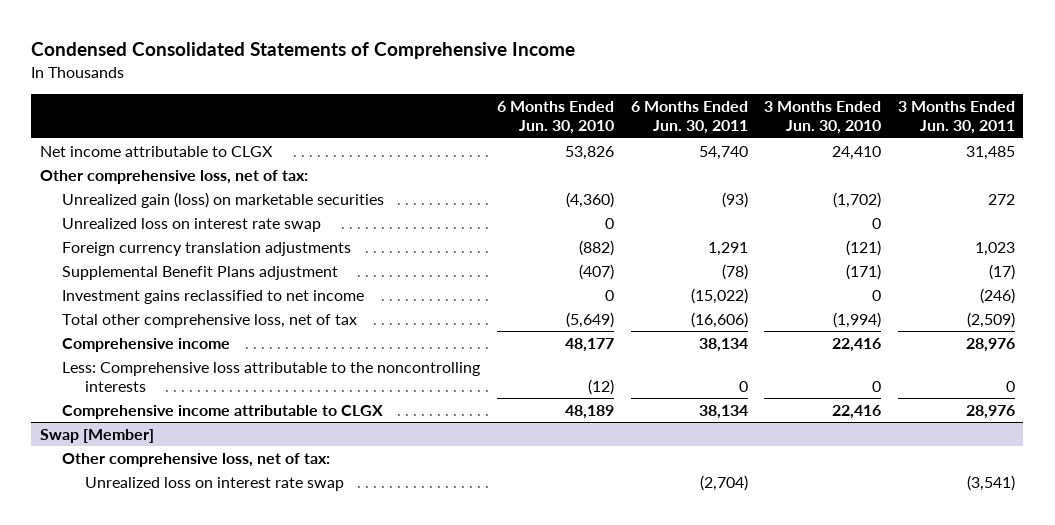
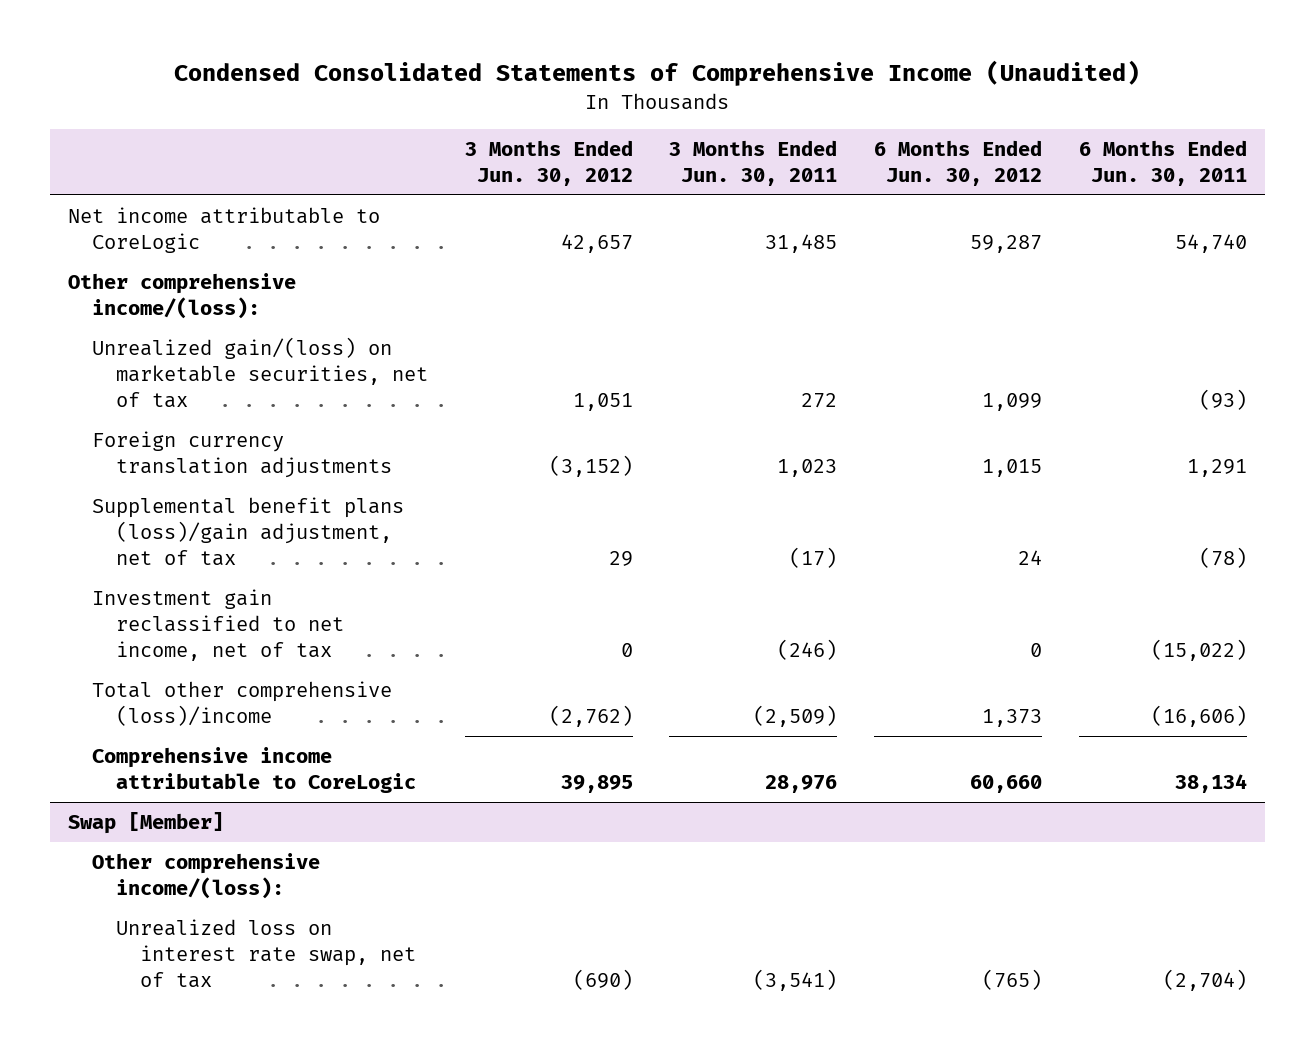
- Condensed Consolidated Statements of Comprehensive Income
+ Condensed Consolidated Statements of Comprehensive Income (Unaudited)
- | 6 Months Ended Jun. 30, 2010 | 6 Months Ended Jun. 30, 2011 | 3 Months Ended Jun. 30, 2010 | 3 Months Ended Jun. 30, 2011
+ | 3 Months Ended Jun. 30, 2012 | 3 Months Ended Jun. 30, 2011 | 6 Months Ended Jun. 30, 2012 | 6 Months Ended Jun. 30, 2011
- Net income attributable to CLGX | 53,826 | 54,740 | 24,410 | 31,485
- Other comprehensive loss, net of tax:
- Unrealized gain (loss) on marketable securities | (4,360) | (93) | (1,702) | 272
- Unrealized loss on interest rate swap | 0 | | 0 |
+ Net income attributable to CoreLogic | 42,657 | 31,485 | 59,287 | 54,740
+ Other comprehensive income/(loss):
+ Unrealized gain/(loss) on marketable securities, net of tax | 1,051 | 272 | 1,099 | (93)
- Supplemental Benefit Plans adjustment | (407) | (78) | (171) | (17)
- Investment gains reclassified to net income | 0 | (15,022) | 0 | (246)
- Total other comprehensive loss, net of tax | (5,649) | (16,606) | (1,994) | (2,509)
- Comprehensive income | 48,177 | 38,134 | 22,416 | 28,976
- Less: Comprehensive loss attributable to the noncontrolling interests | (12) | 0 | 0 | 0
- Comprehensive income attributable to CLGX | 48,189 | 38,134 | 22,416 | 28,976
+ Supplemental benefit plans (loss)/gain adjustment, net of tax | 29 | (17) | 24 | (78)
+ Investment gain reclassified to net income, net of tax | 0 | (246) | 0 | (15,022)
+ Total other comprehensive (loss)/income | (2,762) | (2,509) | 1,373 | (16,606)
+ Comprehensive income attributable to CoreLogic | 39,895 | 28,976 | 60,660 | 38,134
@ Swap [Member]
- Other comprehensive loss, net of tax:
- Unrealized loss on interest rate swap | | (2,704) | | (3,541)
+ Other comprehensive income/(loss):
+ Unrealized loss on interest rate swap, net of tax | (690) | (3,541) | (765) | (2,704)

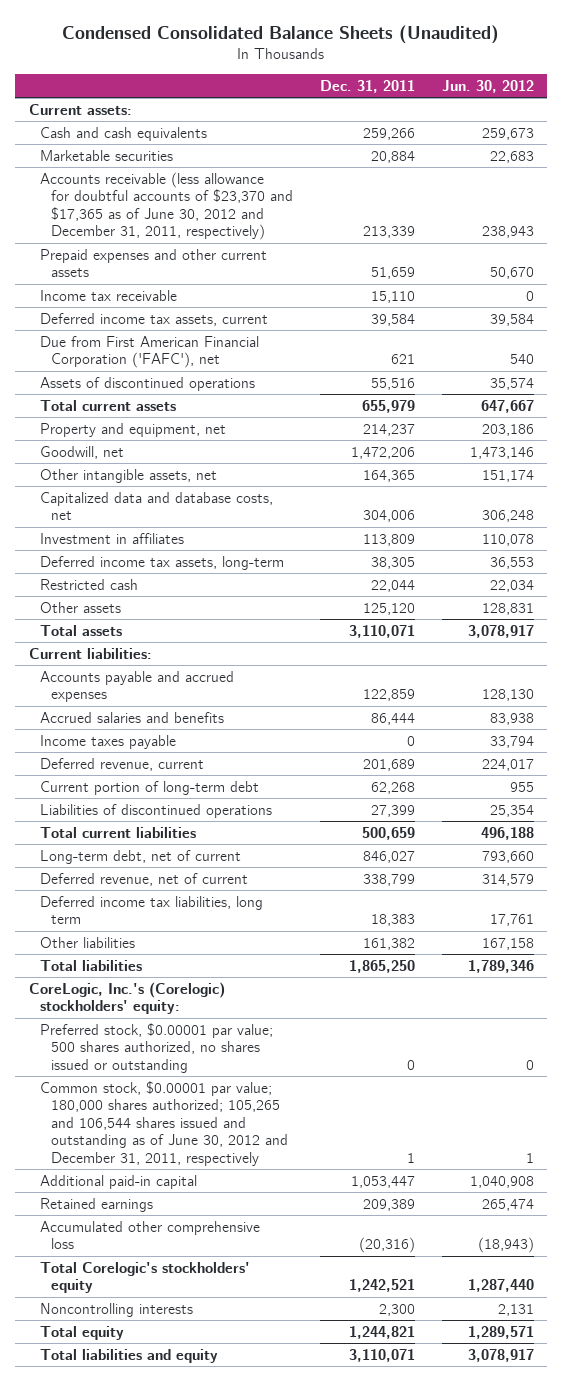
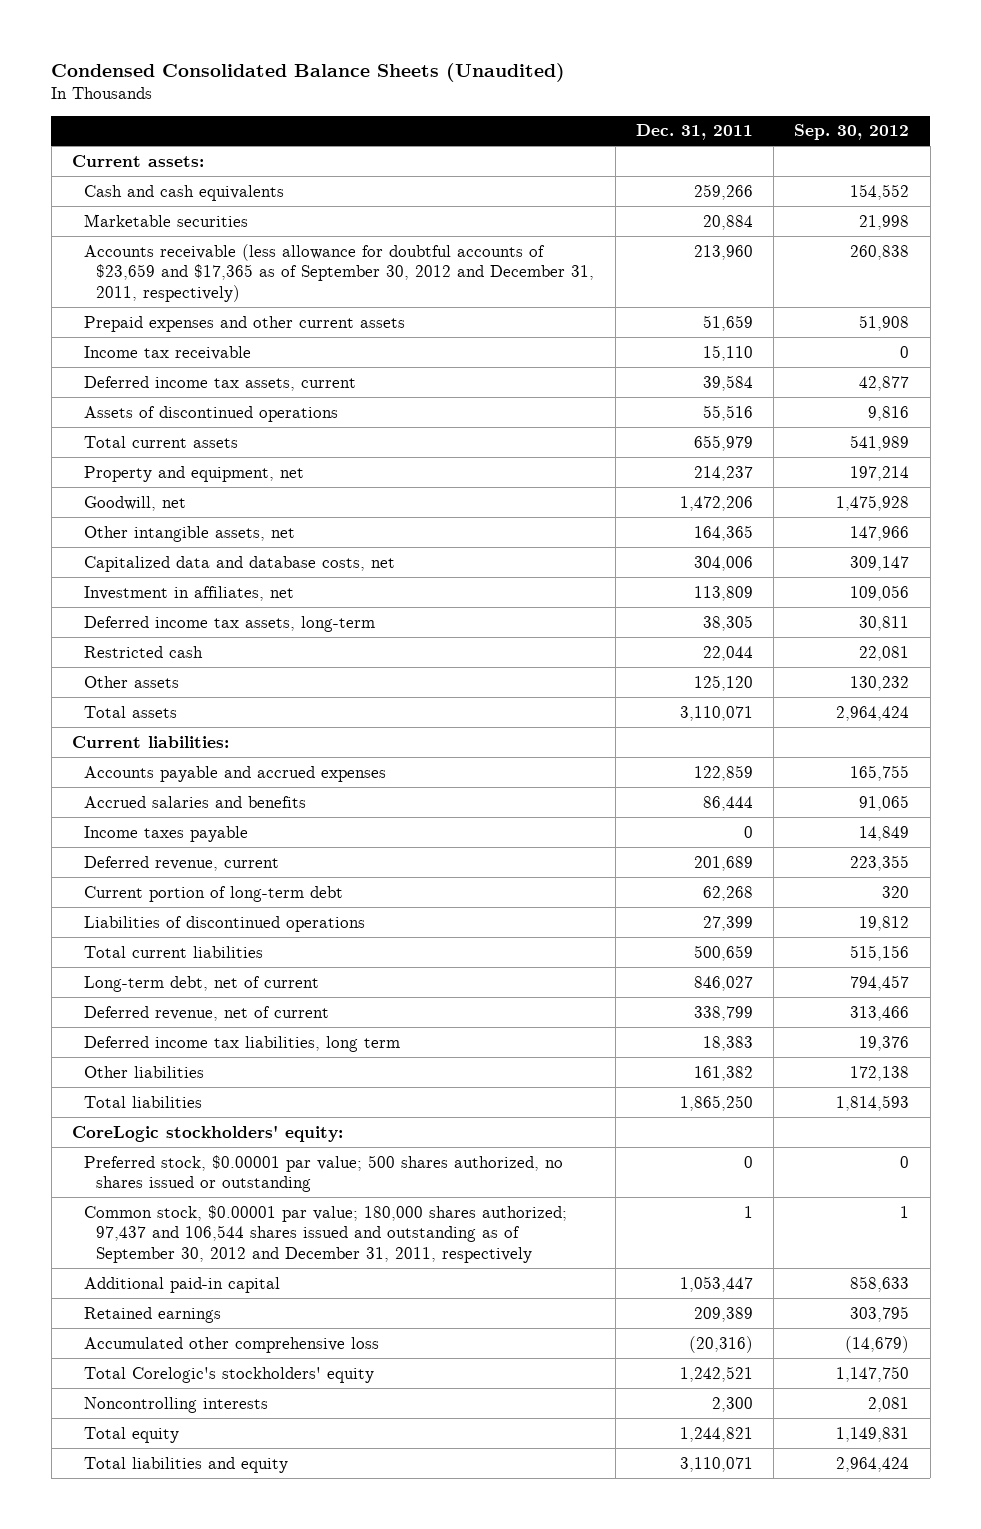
- | Dec. 31, 2011 | Jun. 30, 2012
+ | Dec. 31, 2011 | Sep. 30, 2012
- Accounts receivable (less allowance for doubtful accounts of $23,370 and $17,365 as of June 30, 2012 and December 31, 2011, respectively) | 213,339 | 238,943
+ Accounts receivable (less allowance for doubtful accounts of $23,659 and $17,365 as of September 30, 2012 and December 31, 2011, respectively) | 213,960 | 260,838
- Due from First American Financial Corporation ('FAFC'), net | 621 | 540
- Investment in affiliates | 113,809 | 110,078
+ Investment in affiliates, net | 113,809 | 109,056
- CoreLogic, Inc.'s (Corelogic) stockholders' equity:
+ CoreLogic stockholders' equity:
- Common stock, $0.00001 par value; 180,000 shares authorized; 105,265 and 106,544 shares issued and outstanding as of June 30, 2012 and December 31, 2011, respectively | 1 | 1
+ Common stock, $0.00001 par value; 180,000 shares authorized; 97,437 and 106,544 shares issued and outstanding as of September 30, 2012 and December 31, 2011, respectively | 1 | 1

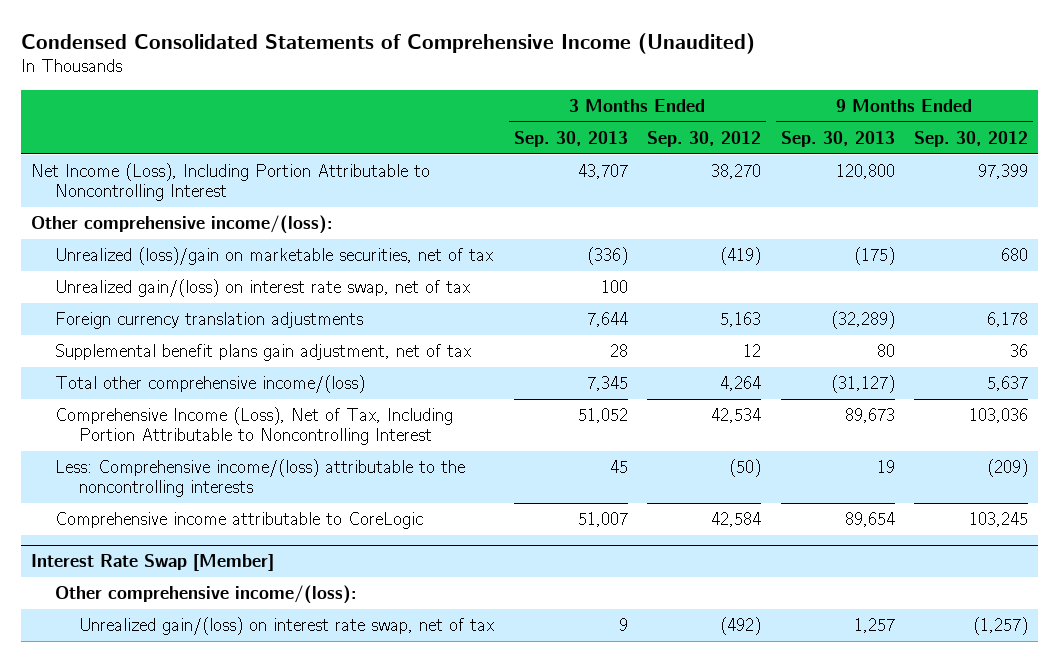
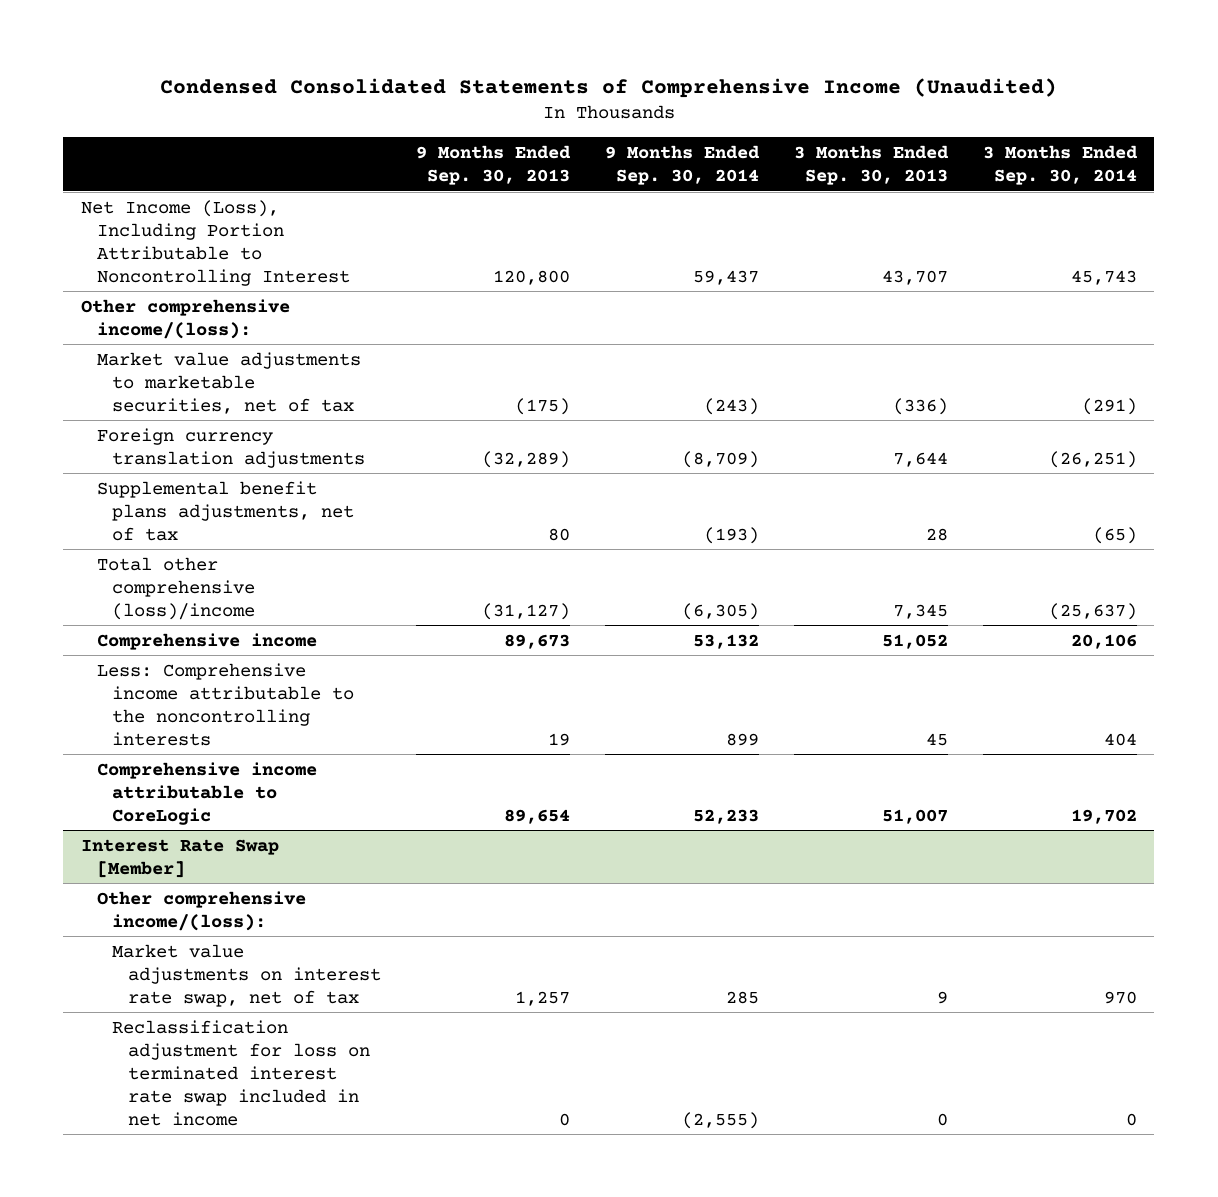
- | 3 Months Ended Sep. 30, 2013 | 3 Months Ended Sep. 30, 2012 | 9 Months Ended Sep. 30, 2013 | 9 Months Ended Sep. 30, 2012
+ | 9 Months Ended Sep. 30, 2013 | 9 Months Ended Sep. 30, 2014 | 3 Months Ended Sep. 30, 2013 | 3 Months Ended Sep. 30, 2014
- Unrealized (loss)/gain on marketable securities, net of tax | (336) | (419) | (175) | 680
- Unrealized gain/(loss) on interest rate swap, net of tax | 100 | | |
+ Market value adjustments to marketable securities, net of tax | (175) | (243) | (336) | (291)
- Supplemental benefit plans gain adjustment, net of tax | 28 | 12 | 80 | 36
- Total other comprehensive income/(loss) | 7,345 | 4,264 | (31,127) | 5,637
- Comprehensive Income (Loss), Net of Tax, Including Portion Attributable to Noncontrolling Interest | 51,052 | 42,534 | 89,673 | 103,036
- Less: Comprehensive income/(loss) attributable to the noncontrolling interests | 45 | (50) | 19 | (209)
+ Supplemental benefit plans adjustments, net of tax | 80 | (193) | 28 | (65)
+ Total other comprehensive (loss)/income | (31,127) | (6,305) | 7,345 | (25,637)
+ Comprehensive income | 89,673 | 53,132 | 51,052 | 20,106
+ Less: Comprehensive income attributable to the noncontrolling interests | 19 | 899 | 45 | 404
@ Interest Rate Swap [Member]
- Unrealized gain/(loss) on interest rate swap, net of tax | 9 | (492) | 1,257 | (1,257)
+ Market value adjustments on interest rate swap, net of tax | 1,257 | 285 | 9 | 970
+ Reclassification adjustment for loss on terminated interest rate swap included in net income | 0 | (2,555) | 0 | 0

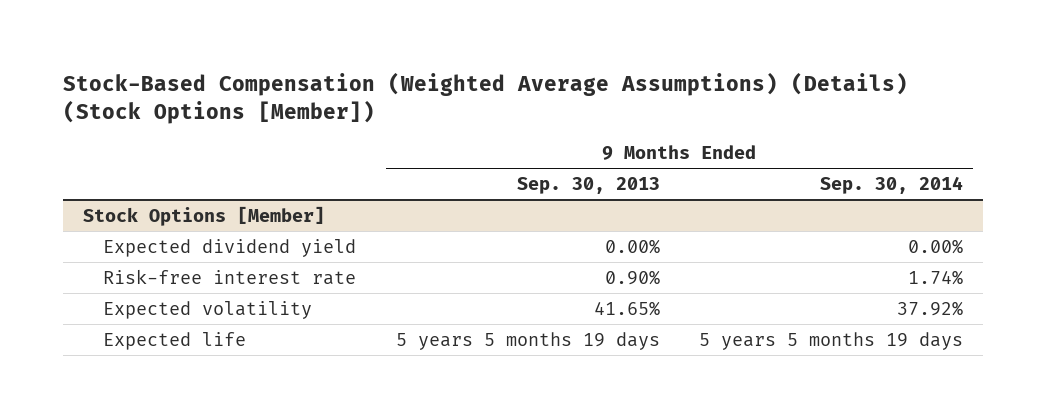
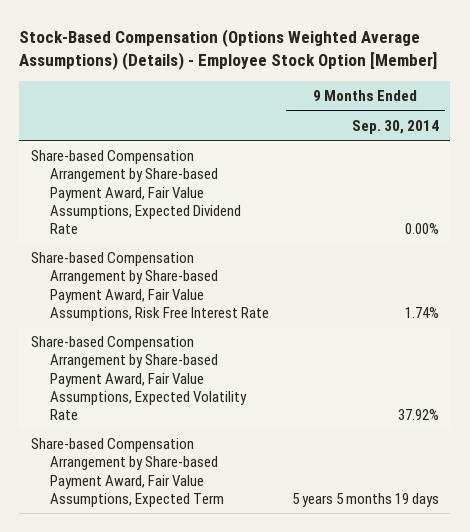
- Stock-Based Compensation (Weighted Average Assumptions) (Details) (Stock Options [Member])
+ Stock-Based Compensation (Options Weighted Average Assumptions) (Details) - Employee Stock Option [Member]
- | 9 Months Ended Sep. 30, 2013 | 9 Months Ended Sep. 30, 2014
+ | 9 Months Ended Sep. 30, 2014
- Stock Options [Member]
- Expected dividend yield | 0.00% | 0.00%
- Risk-free interest rate | 0.90% | 1.74%
- Expected volatility | 41.65% | 37.92%
- Expected life | 5 years 5 months 19 days | 5 years 5 months 19 days
+ Share-based Compensation Arrangement by Share-based Payment Award, Fair Value Assumptions, Expected Dividend Rate | 0.00%
+ Share-based Compensation Arrangement by Share-based Payment Award, Fair Value Assumptions, Risk Free Interest Rate | 1.74%
+ Share-based Compensation Arrangement by Share-based Payment Award, Fair Value Assumptions, Expected Volatility Rate | 37.92%
+ Share-based Compensation Arrangement by Share-based Payment Award, Fair Value Assumptions, Expected Term | 5 years 5 months 19 days

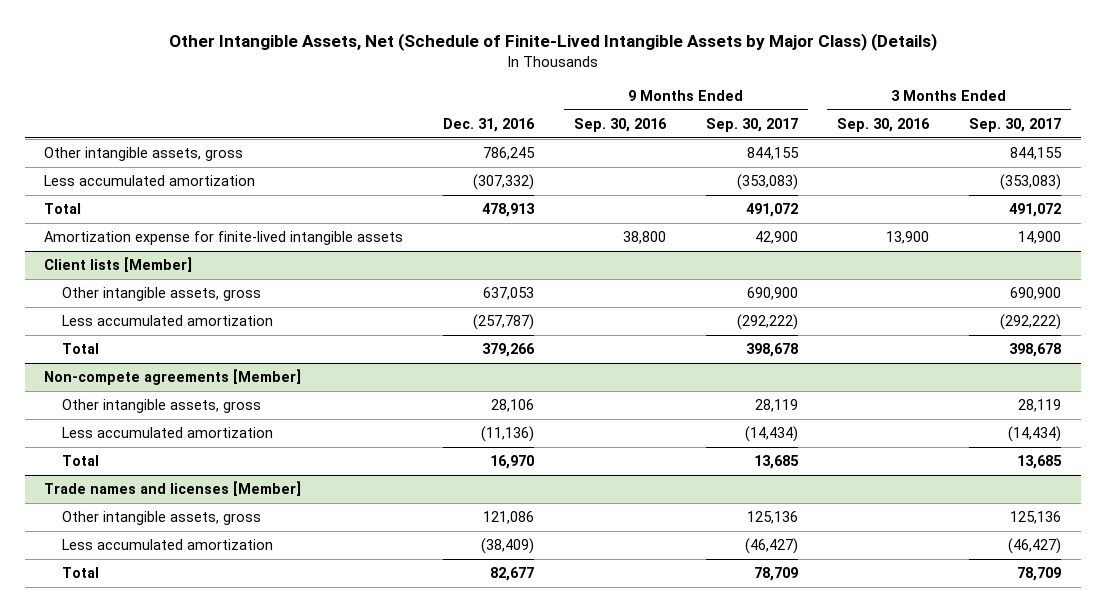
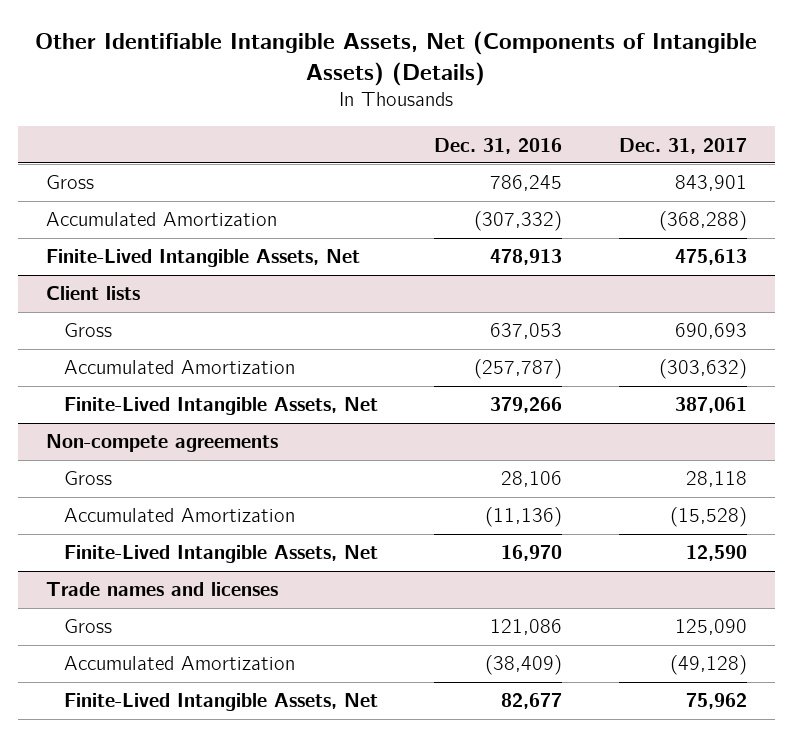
- Other Intangible Assets, Net (Schedule of Finite-Lived Intangible Assets by Major Class) (Details)
+ Other Identifiable Intangible Assets, Net (Components of Intangible Assets) (Details)
- | Dec. 31, 2016 | 9 Months Ended Sep. 30, 2016 | 9 Months Ended Sep. 30, 2017 | 3 Months Ended Sep. 30, 2016 | 3 Months Ended Sep. 30, 2017
+ | Dec. 31, 2016 | Dec. 31, 2017
- Other intangible assets, gross | 786,245 | | 844,155 | | 844,155
- Less accumulated amortization | (307,332) | | (353,083) | | (353,083)
- Total | 478,913 | | 491,072 | | 491,072
- Amortization expense for finite-lived intangible assets | | 38,800 | 42,900 | 13,900 | 14,900
- Client lists [Member]
- Other intangible assets, gross | 637,053 | | 690,900 | | 690,900
- Less accumulated amortization | (257,787) | | (292,222) | | (292,222)
- Total | 379,266 | | 398,678 | | 398,678
- Non-compete agreements [Member]
- Other intangible assets, gross | 28,106 | | 28,119 | | 28,119
- Less accumulated amortization | (11,136) | | (14,434) | | (14,434)
- Total | 16,970 | | 13,685 | | 13,685
- Trade names and licenses [Member]
- Other intangible assets, gross | 121,086 | | 125,136 | | 125,136
- Less accumulated amortization | (38,409) | | (46,427) | | (46,427)
- Total | 82,677 | | 78,709 | | 78,709
+ Gross | 786,245 | 843,901
+ Accumulated Amortization | (307,332) | (368,288)
+ Finite-Lived Intangible Assets, Net | 478,913 | 475,613
+ Client lists
+ Gross | 637,053 | 690,693
+ Accumulated Amortization | (257,787) | (303,632)
+ Finite-Lived Intangible Assets, Net | 379,266 | 387,061
+ Non-compete agreements
+ Gross | 28,106 | 28,118
+ Accumulated Amortization | (11,136) | (15,528)
+ Finite-Lived Intangible Assets, Net | 16,970 | 12,590
+ Trade names and licenses
+ Gross | 121,086 | 125,090
+ Accumulated Amortization | (38,409) | (49,128)
+ Finite-Lived Intangible Assets, Net | 82,677 | 75,962

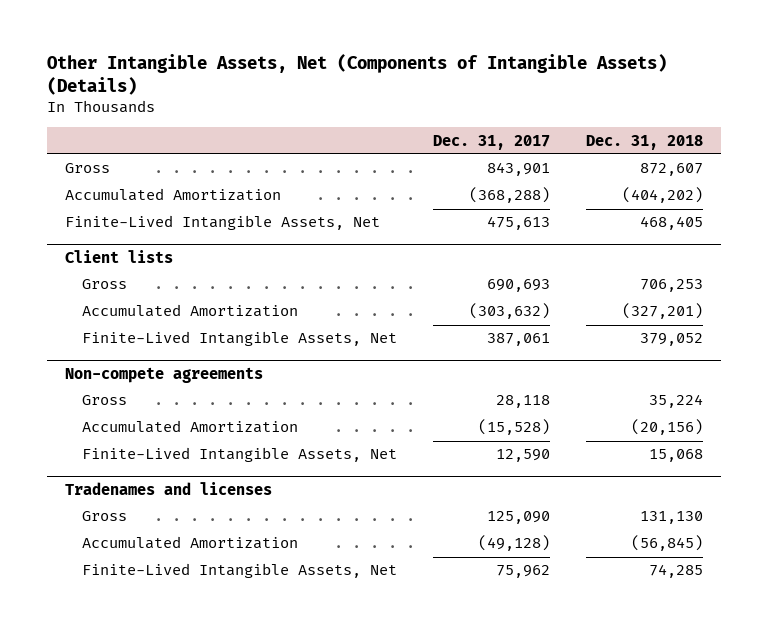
- Other Identifiable Intangible Assets, Net (Components of Intangible Assets) (Details)
+ Other Intangible Assets, Net (Components of Intangible Assets) (Details)
- | Dec. 31, 2016 | Dec. 31, 2017
+ | Dec. 31, 2017 | Dec. 31, 2018
- Trade names and licenses
+ Tradenames and licenses

